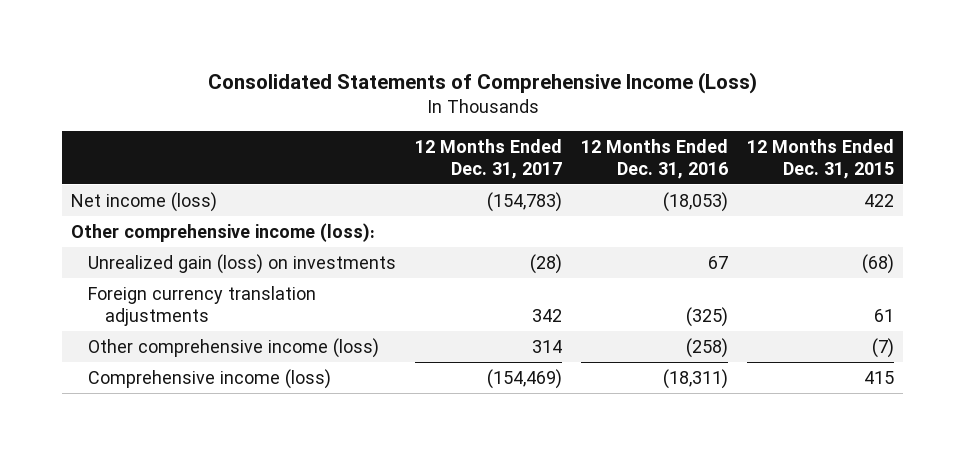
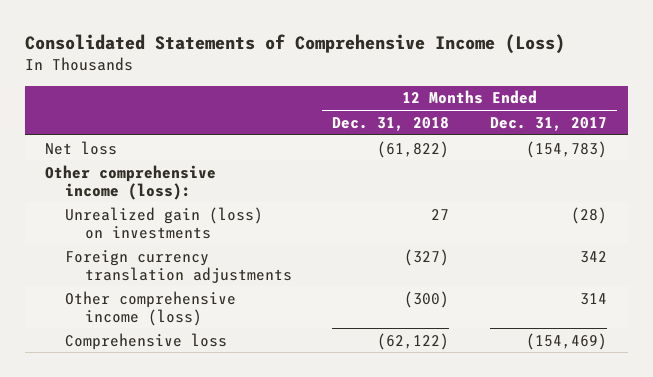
- | 12 Months Ended Dec. 31, 2017 | 12 Months Ended Dec. 31, 2016 | 12 Months Ended Dec. 31, 2015
+ | 12 Months Ended Dec. 31, 2018 | 12 Months Ended Dec. 31, 2017
- Net income (loss) | (154,783) | (18,053) | 422
+ Net loss | (61,822) | (154,783)
- Comprehensive income (loss) | (154,469) | (18,311) | 415
+ Comprehensive loss | (62,122) | (154,469)

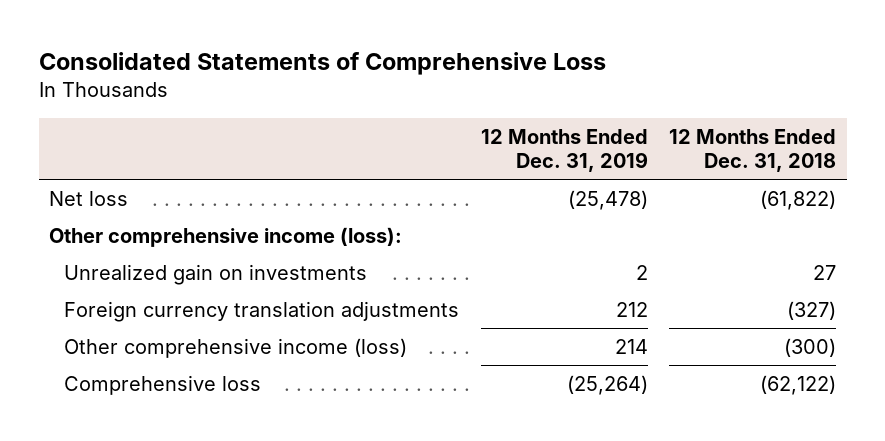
- Consolidated Statements of Comprehensive Income (Loss)
+ Consolidated Statements of Comprehensive Loss
- | 12 Months Ended Dec. 31, 2018 | 12 Months Ended Dec. 31, 2017
+ | 12 Months Ended Dec. 31, 2019 | 12 Months Ended Dec. 31, 2018
- Unrealized gain (loss) on investments | 27 | (28)
+ Unrealized gain on investments | 2 | 27

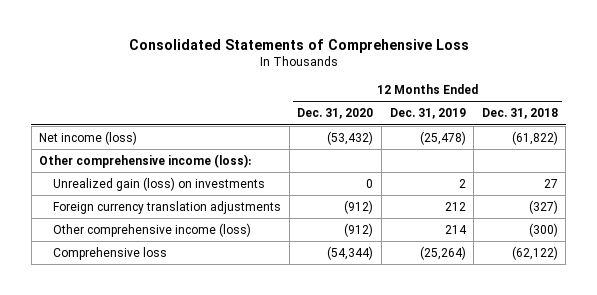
- | 12 Months Ended Dec. 31, 2019 | 12 Months Ended Dec. 31, 2018
+ | 12 Months Ended Dec. 31, 2020 | 12 Months Ended Dec. 31, 2019 | 12 Months Ended Dec. 31, 2018
- Net loss | (25,478) | (61,822)
+ Net income (loss) | (53,432) | (25,478) | (61,822)
- Unrealized gain on investments | 2 | 27
+ Unrealized gain (loss) on investments | 0 | 2 | 27

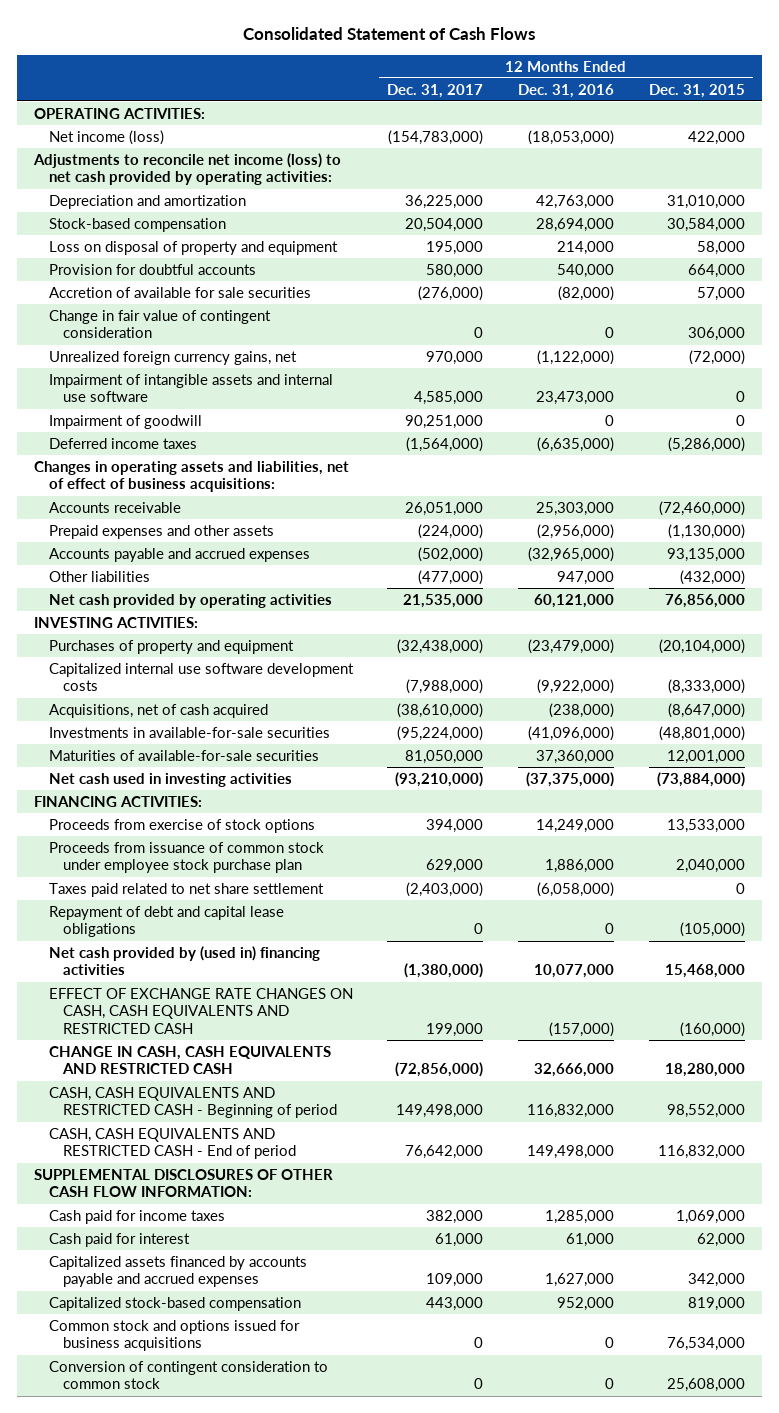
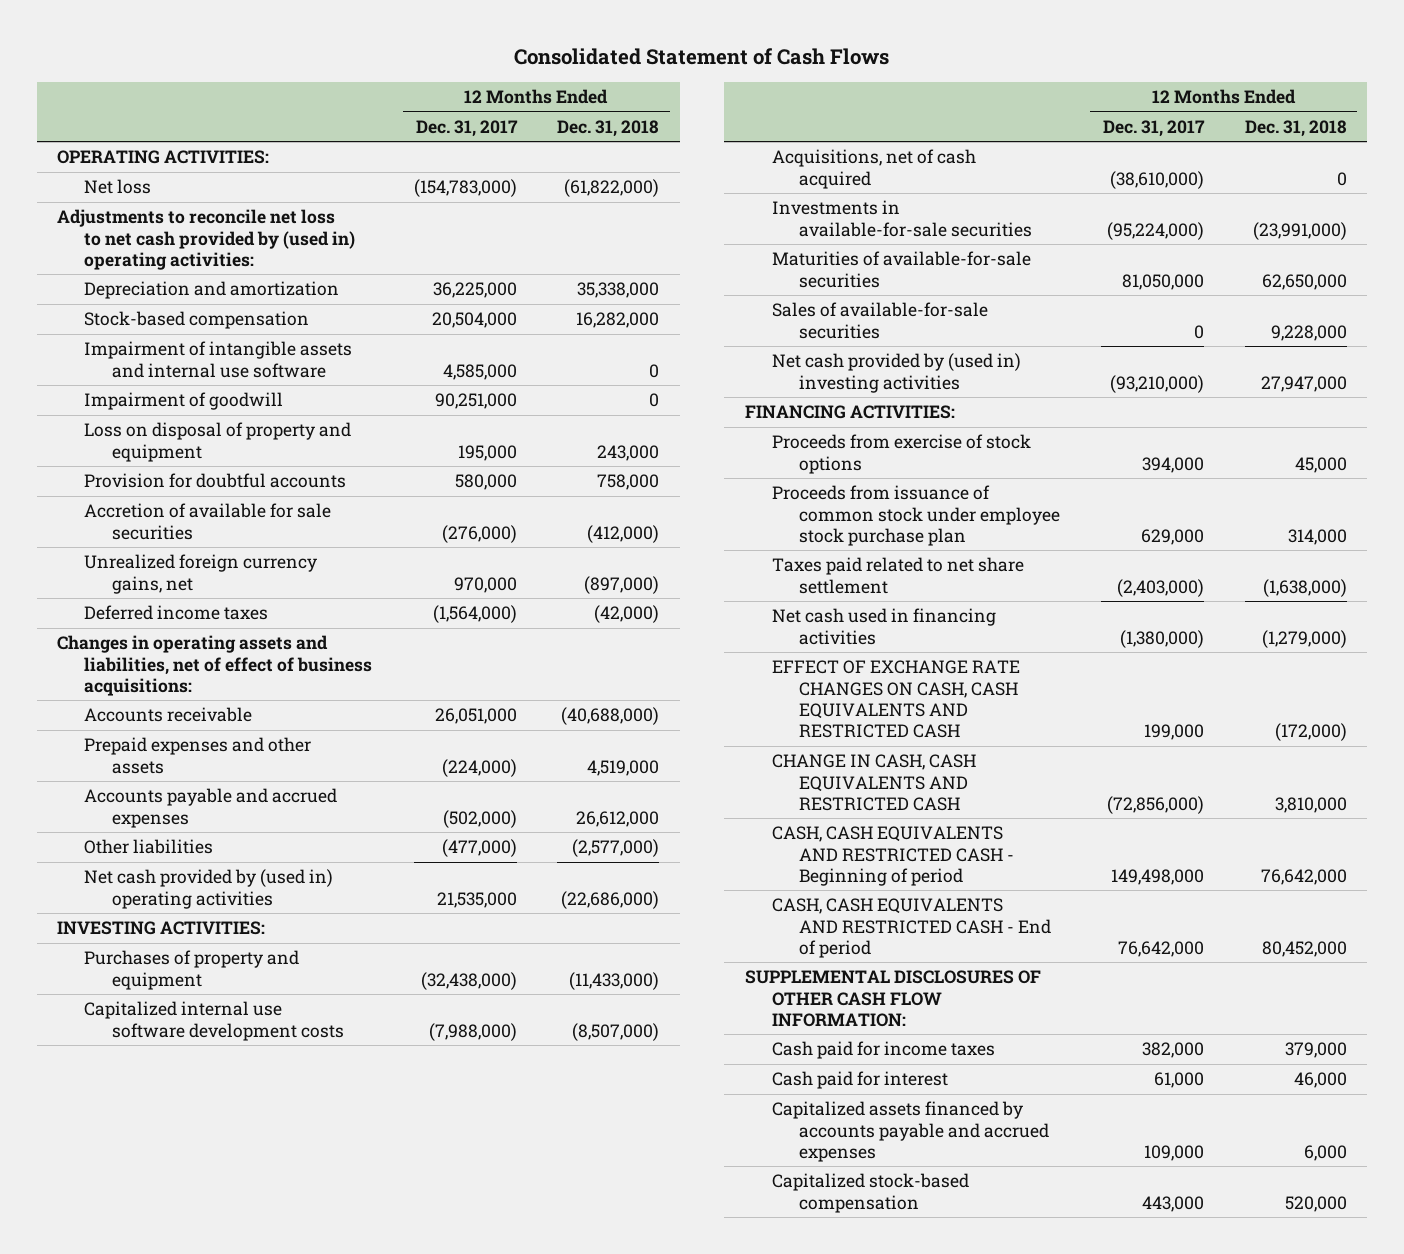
- | 12 Months Ended Dec. 31, 2017 | 12 Months Ended Dec. 31, 2016 | 12 Months Ended Dec. 31, 2015
+ | 12 Months Ended Dec. 31, 2017 | 12 Months Ended Dec. 31, 2018
- Net income (loss) | (154,783,000) | (18,053,000) | 422,000
- Adjustments to reconcile net income (loss) to net cash provided by operating activities:
+ Net loss | (154,783,000) | (61,822,000)
+ Adjustments to reconcile net loss to net cash provided by (used in) operating activities:
moved up: Impairment of intangible assets and internal use software | 4,585,000 | 0
moved up: Impairment of goodwill | 90,251,000 | 0
- Change in fair value of contingent consideration | 0 | 0 | 306,000
- Net cash provided by operating activities | 21,535,000 | 60,121,000 | 76,856,000
+ Net cash provided by (used in) operating activities | 21,535,000 | (22,686,000)
- Net cash used in investing activities | (93,210,000) | (37,375,000) | (73,884,000)
+ Sales of available-for-sale securities | 0 | 9,228,000
+ Net cash provided by (used in) investing activities | (93,210,000) | 27,947,000
- Repayment of debt and capital lease obligations | 0 | 0 | (105,000)
- Net cash provided by (used in) financing activities | (1,380,000) | 10,077,000 | 15,468,000
+ Net cash used in financing activities | (1,380,000) | (1,279,000)
- Common stock and options issued for business acquisitions | 0 | 0 | 76,534,000
- Conversion of contingent consideration to common stock | 0 | 0 | 25,608,000

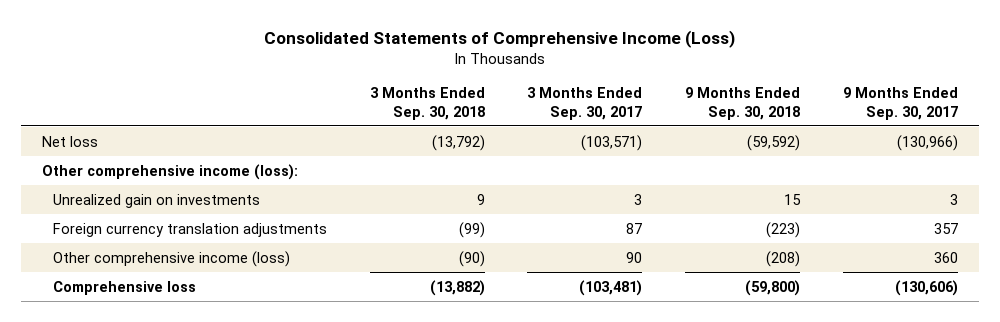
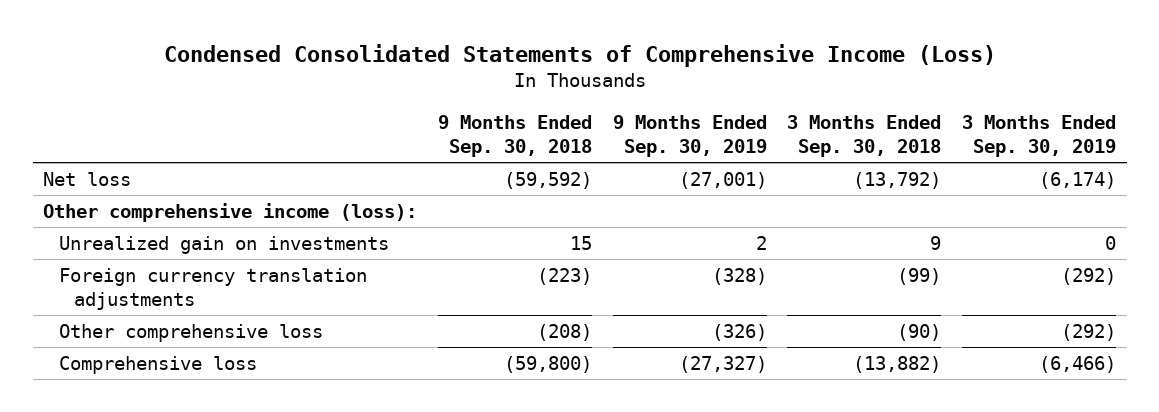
- Consolidated Statements of Comprehensive Income (Loss)
+ Condensed Consolidated Statements of Comprehensive Income (Loss)
- | 3 Months Ended Sep. 30, 2018 | 3 Months Ended Sep. 30, 2017 | 9 Months Ended Sep. 30, 2018 | 9 Months Ended Sep. 30, 2017
+ | 9 Months Ended Sep. 30, 2018 | 9 Months Ended Sep. 30, 2019 | 3 Months Ended Sep. 30, 2018 | 3 Months Ended Sep. 30, 2019
- Other comprehensive income (loss) | (90) | 90 | (208) | 360
+ Other comprehensive loss | (208) | (326) | (90) | (292)

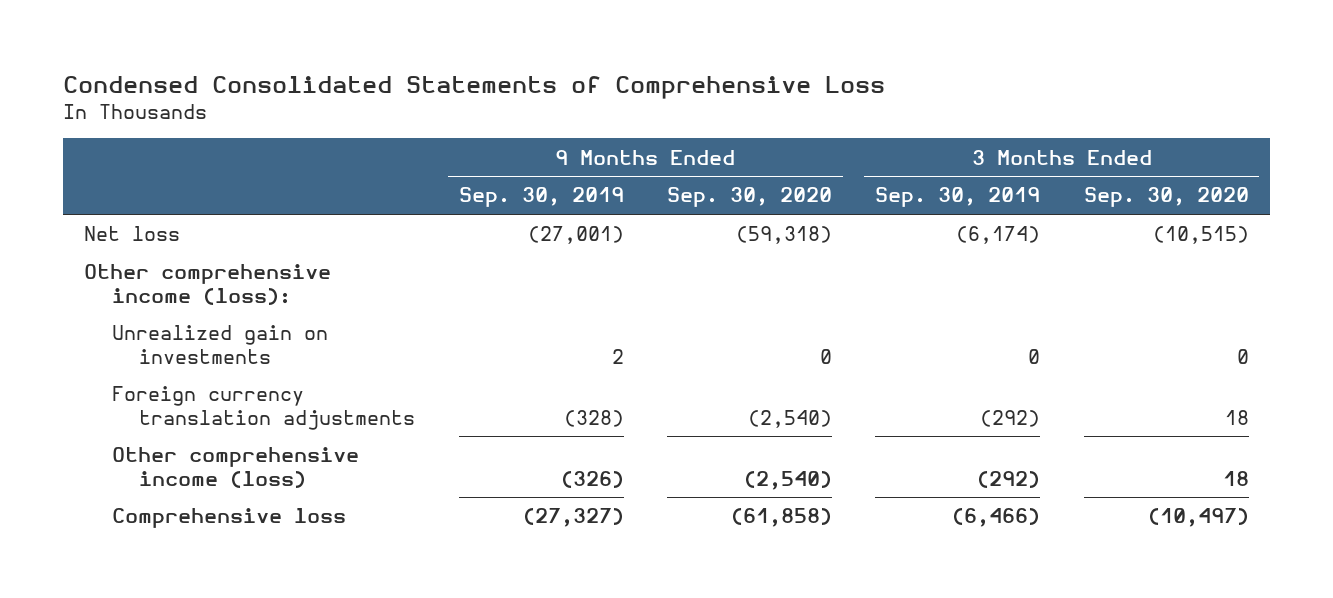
- Condensed Consolidated Statements of Comprehensive Income (Loss)
+ Condensed Consolidated Statements of Comprehensive Loss
- | 9 Months Ended Sep. 30, 2018 | 9 Months Ended Sep. 30, 2019 | 3 Months Ended Sep. 30, 2018 | 3 Months Ended Sep. 30, 2019
+ | 9 Months Ended Sep. 30, 2019 | 9 Months Ended Sep. 30, 2020 | 3 Months Ended Sep. 30, 2019 | 3 Months Ended Sep. 30, 2020
- Other comprehensive loss | (208) | (326) | (90) | (292)
+ Other comprehensive income (loss) | (326) | (2,540) | (292) | 18

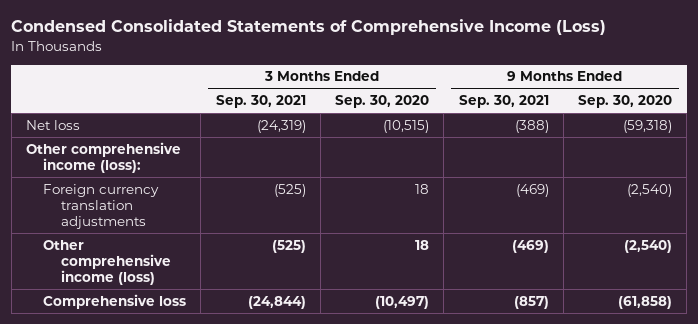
- Condensed Consolidated Statements of Comprehensive Loss
+ Condensed Consolidated Statements of Comprehensive Income (Loss)
- | 9 Months Ended Sep. 30, 2019 | 9 Months Ended Sep. 30, 2020 | 3 Months Ended Sep. 30, 2019 | 3 Months Ended Sep. 30, 2020
+ | 3 Months Ended Sep. 30, 2021 | 3 Months Ended Sep. 30, 2020 | 9 Months Ended Sep. 30, 2021 | 9 Months Ended Sep. 30, 2020
- Unrealized gain on investments | 2 | 0 | 0 | 0

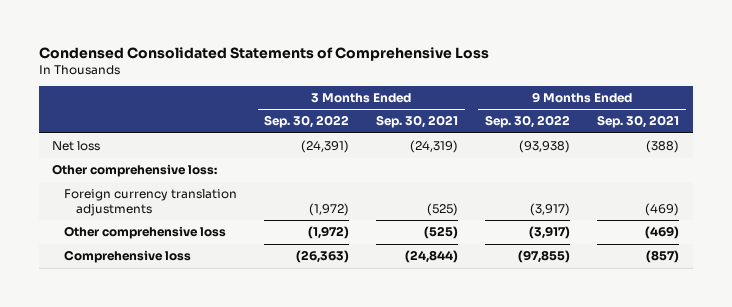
- Condensed Consolidated Statements of Comprehensive Income (Loss)
+ Condensed Consolidated Statements of Comprehensive Loss
- | 3 Months Ended Sep. 30, 2021 | 3 Months Ended Sep. 30, 2020 | 9 Months Ended Sep. 30, 2021 | 9 Months Ended Sep. 30, 2020
+ | 3 Months Ended Sep. 30, 2022 | 3 Months Ended Sep. 30, 2021 | 9 Months Ended Sep. 30, 2022 | 9 Months Ended Sep. 30, 2021
- Other comprehensive income (loss):
+ Other comprehensive loss:
- Other comprehensive income (loss) | (525) | 18 | (469) | (2,540)
+ Other comprehensive loss | (1,972) | (525) | (3,917) | (469)

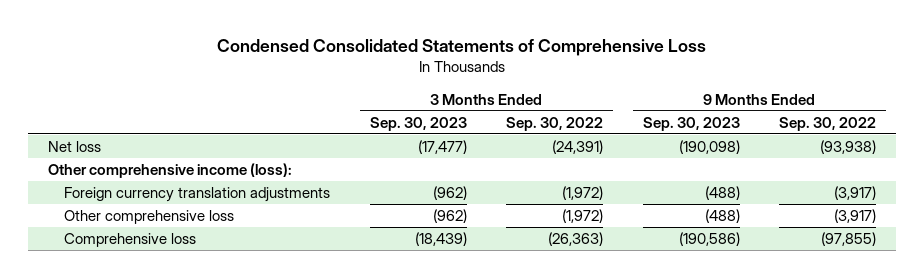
- | 3 Months Ended Sep. 30, 2022 | 3 Months Ended Sep. 30, 2021 | 9 Months Ended Sep. 30, 2022 | 9 Months Ended Sep. 30, 2021
+ | 3 Months Ended Sep. 30, 2023 | 3 Months Ended Sep. 30, 2022 | 9 Months Ended Sep. 30, 2023 | 9 Months Ended Sep. 30, 2022
- Other comprehensive loss:
+ Other comprehensive income (loss):

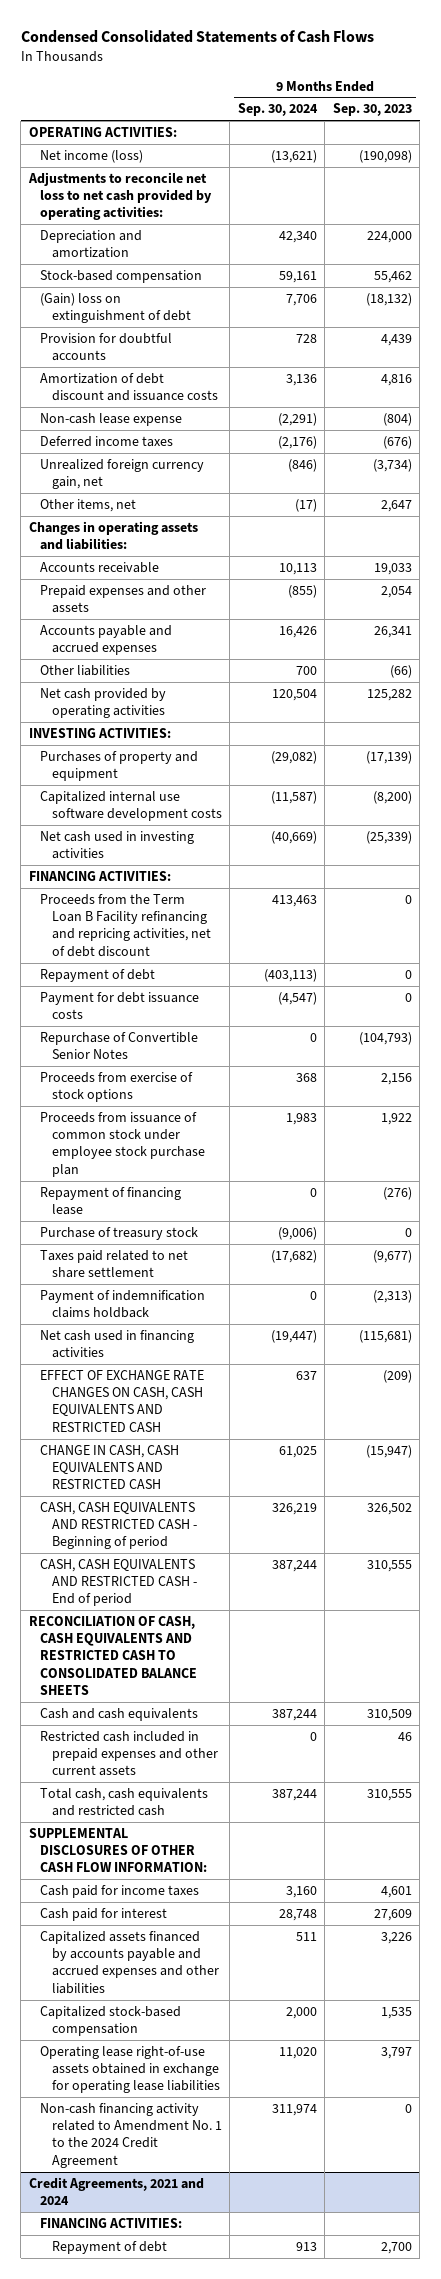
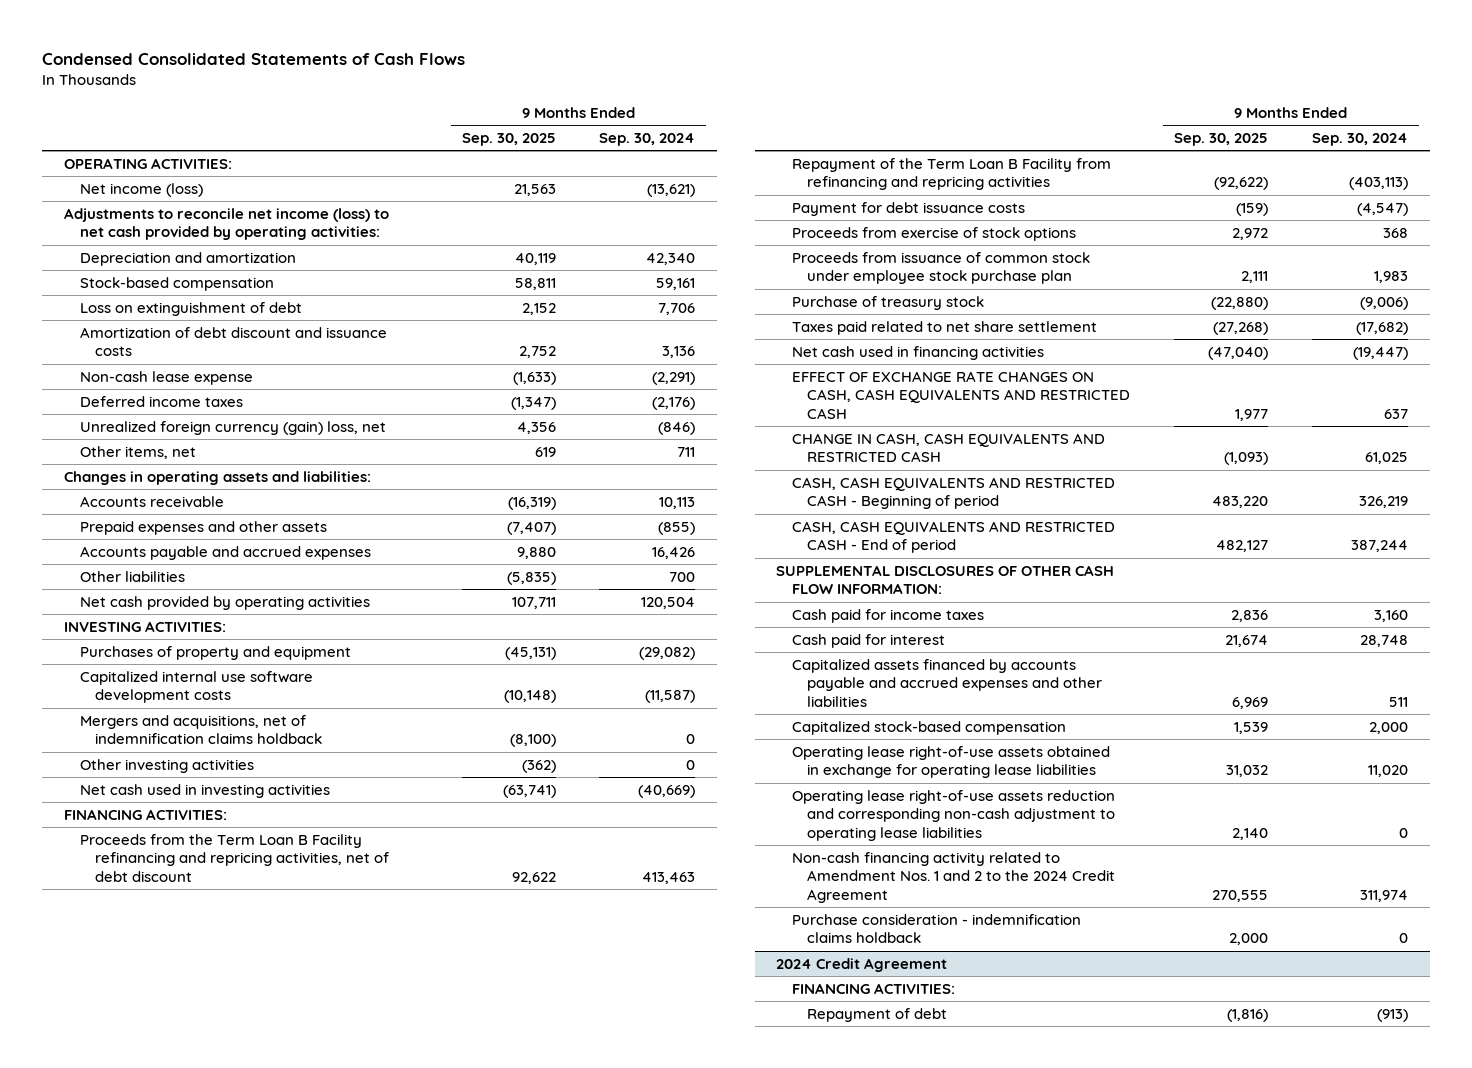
- | 9 Months Ended Sep. 30, 2024 | 9 Months Ended Sep. 30, 2023
+ | 9 Months Ended Sep. 30, 2025 | 9 Months Ended Sep. 30, 2024
- Adjustments to reconcile net loss to net cash provided by operating activities:
+ Adjustments to reconcile net income (loss) to net cash provided by operating activities:
- (Gain) loss on extinguishment of debt | 7,706 | (18,132)
- Provision for doubtful accounts | 728 | 4,439
+ Loss on extinguishment of debt | 2,152 | 7,706
- Unrealized foreign currency gain, net | (846) | (3,734)
- Other items, net | (17) | 2,647
+ Unrealized foreign currency (gain) loss, net | 4,356 | (846)
+ Other items, net | 619 | 711
+ Mergers and acquisitions, net of indemnification claims holdback | (8,100) | 0
+ Other investing activities | (362) | 0
- Repayment of debt | (403,113) | 0
+ Repayment of the Term Loan B Facility from refinancing and repricing activities | (92,622) | (403,113)
- Repurchase of Convertible Senior Notes | 0 | (104,793)
- Repayment of financing lease | 0 | (276)
- Payment of indemnification claims holdback | 0 | (2,313)
- RECONCILIATION OF CASH, CASH EQUIVALENTS AND RESTRICTED CASH TO CONSOLIDATED BALANCE SHEETS
- Cash and cash equivalents | 387,244 | 310,509
- Restricted cash included in prepaid expenses and other current assets | 0 | 46
- Total cash, cash equivalents and restricted cash | 387,244 | 310,555
- Non-cash financing activity related to Amendment No. 1 to the 2024 Credit Agreement | 311,974 | 0
- Credit Agreements, 2021 and 2024
+ Operating lease right-of-use assets reduction and corresponding non-cash adjustment to operating lease liabilities | 2,140 | 0
+ Non-cash financing activity related to Amendment Nos. 1 and 2 to the 2024 Credit Agreement | 270,555 | 311,974
+ Purchase consideration - indemnification claims holdback | 2,000 | 0
+ 2024 Credit Agreement
- Repayment of debt | 913 | 2,700
+ Repayment of debt | (1,816) | (913)

